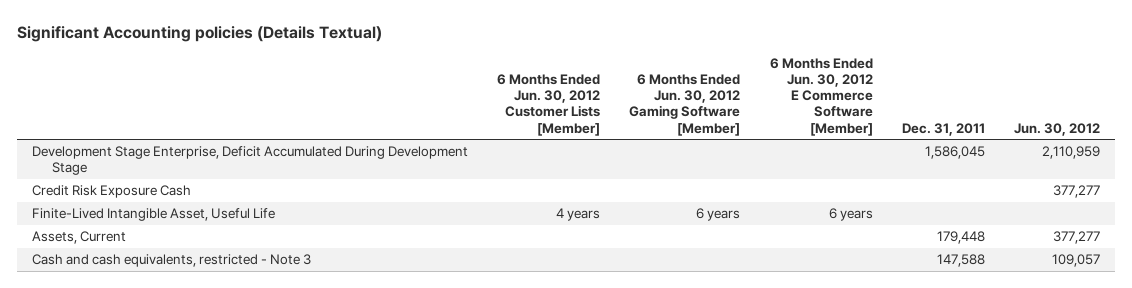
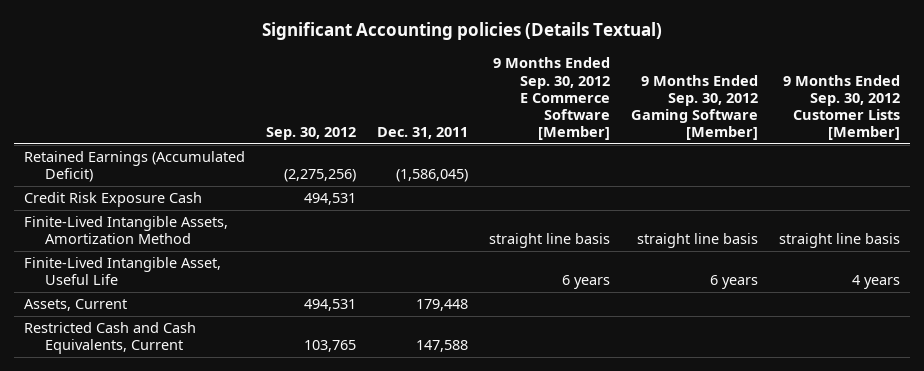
- | 6 Months Ended Jun. 30, 2012 Customer Lists [Member] | 6 Months Ended Jun. 30, 2012 Gaming Software [Member] | 6 Months Ended Jun. 30, 2012 E Commerce Software [Member] | Dec. 31, 2011 | Jun. 30, 2012
+ | Sep. 30, 2012 | Dec. 31, 2011 | 9 Months Ended Sep. 30, 2012 E Commerce Software [Member] | 9 Months Ended Sep. 30, 2012 Gaming Software [Member] | 9 Months Ended Sep. 30, 2012 Customer Lists [Member]
- Development Stage Enterprise, Deficit Accumulated During Development Stage | | | | 1,586,045 | 2,110,959
+ Retained Earnings (Accumulated Deficit) | (2,275,256) | (1,586,045) | | |
+ Finite-Lived Intangible Assets, Amortization Method | | | straight line basis | straight line basis | straight line basis
- Cash and cash equivalents, restricted - Note 3 | | | | 147,588 | 109,057
+ Restricted Cash and Cash Equivalents, Current | 103,765 | 147,588 | | |

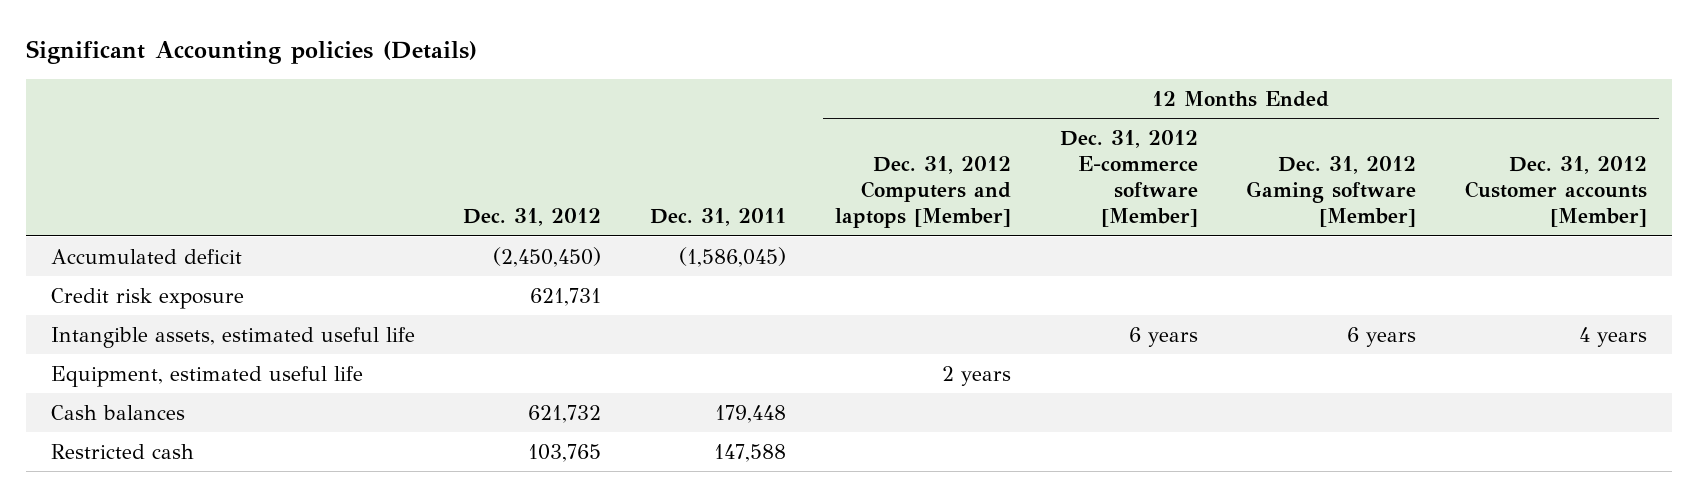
- Significant Accounting policies (Details Textual)
+ Significant Accounting policies (Details)
- | Sep. 30, 2012 | Dec. 31, 2011 | 9 Months Ended Sep. 30, 2012 E Commerce Software [Member] | 9 Months Ended Sep. 30, 2012 Gaming Software [Member] | 9 Months Ended Sep. 30, 2012 Customer Lists [Member]
+ | Dec. 31, 2012 | Dec. 31, 2011 | 12 Months Ended Dec. 31, 2012 Computers and laptops [Member] | 12 Months Ended Dec. 31, 2012 E-commerce software [Member] | 12 Months Ended Dec. 31, 2012 Gaming software [Member] | 12 Months Ended Dec. 31, 2012 Customer accounts [Member]
- Retained Earnings (Accumulated Deficit) | (2,275,256) | (1,586,045) | | |
- Credit Risk Exposure Cash | 494,531 | | | |
- Finite-Lived Intangible Assets, Amortization Method | | | straight line basis | straight line basis | straight line basis
- Finite-Lived Intangible Asset, Useful Life | | | 6 years | 6 years | 4 years
- Assets, Current | 494,531 | 179,448 | | |
- Restricted Cash and Cash Equivalents, Current | 103,765 | 147,588 | | |
+ Accumulated deficit | (2,450,450) | (1,586,045) | | | |
+ Credit risk exposure | 621,731 | | | | |
+ Intangible assets, estimated useful life | | | | 6 years | 6 years | 4 years
+ Equipment, estimated useful life | | | 2 years | | |
+ Cash balances | 621,732 | 179,448 | | | |
+ Restricted cash | 103,765 | 147,588 | | | |

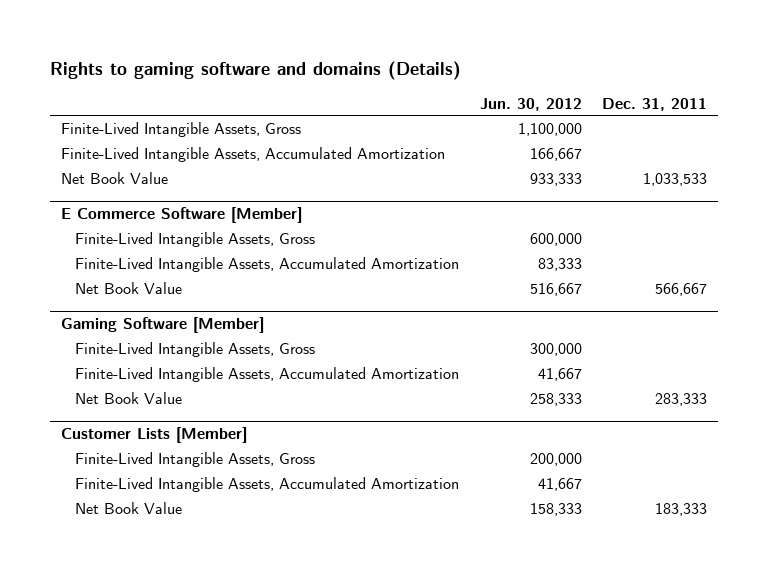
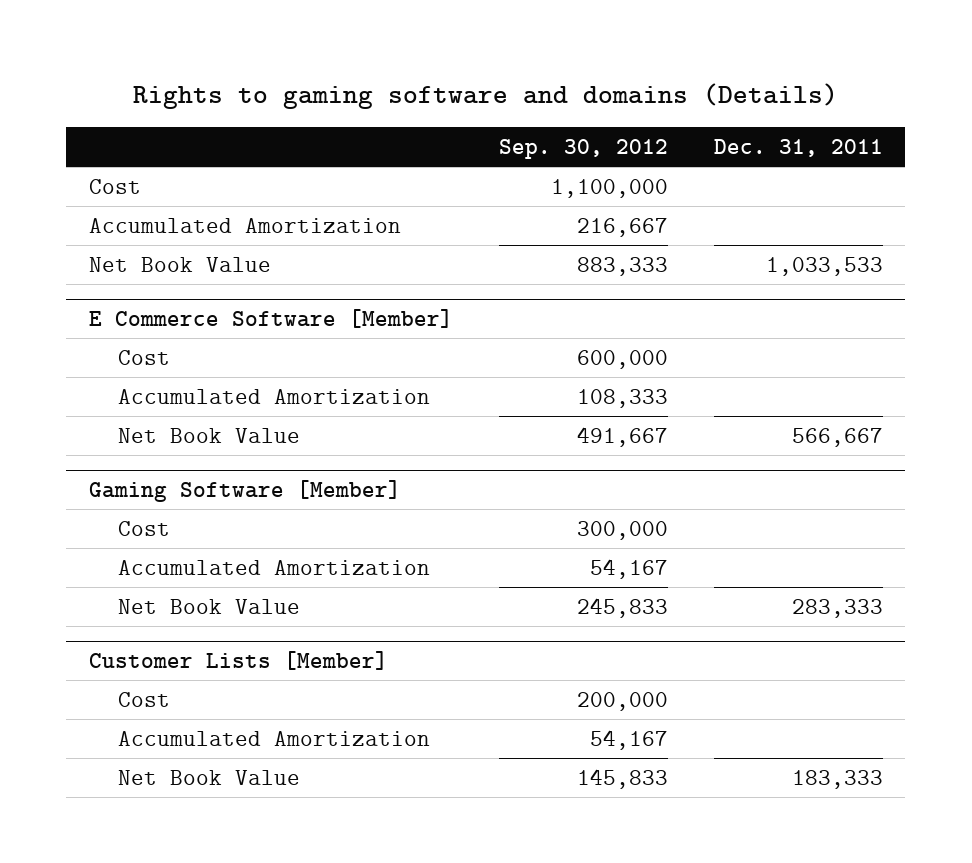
- | Jun. 30, 2012 | Dec. 31, 2011
+ | Sep. 30, 2012 | Dec. 31, 2011
- Finite-Lived Intangible Assets, Gross | 1,100,000 |
- Finite-Lived Intangible Assets, Accumulated Amortization | 166,667 |
+ Cost | 1,100,000 |
+ Accumulated Amortization | 216,667 |
@ E Commerce Software [Member]
- Finite-Lived Intangible Assets, Gross | 600,000 |
- Finite-Lived Intangible Assets, Accumulated Amortization | 83,333 |
+ Cost | 600,000 |
+ Accumulated Amortization | 108,333 |
@ Gaming Software [Member]
- Finite-Lived Intangible Assets, Gross | 300,000 |
- Finite-Lived Intangible Assets, Accumulated Amortization | 41,667 |
+ Cost | 300,000 |
+ Accumulated Amortization | 54,167 |
@ Customer Lists [Member]
- Finite-Lived Intangible Assets, Gross | 200,000 |
- Finite-Lived Intangible Assets, Accumulated Amortization | 41,667 |
+ Cost | 200,000 |
+ Accumulated Amortization | 54,167 |

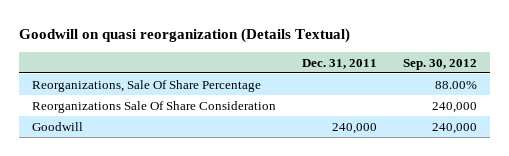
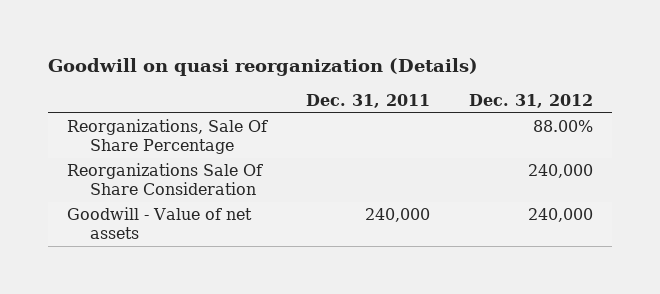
- Goodwill on quasi reorganization (Details Textual)
+ Goodwill on quasi reorganization (Details)
- | Dec. 31, 2011 | Sep. 30, 2012
+ | Dec. 31, 2011 | Dec. 31, 2012
- Goodwill | 240,000 | 240,000
+ Goodwill - Value of net assets | 240,000 | 240,000

